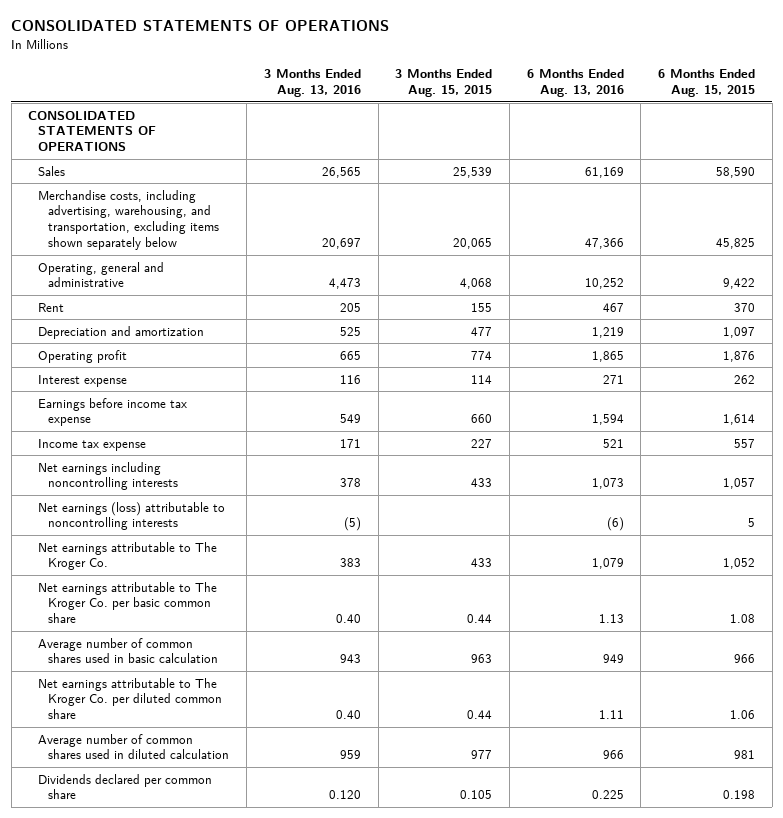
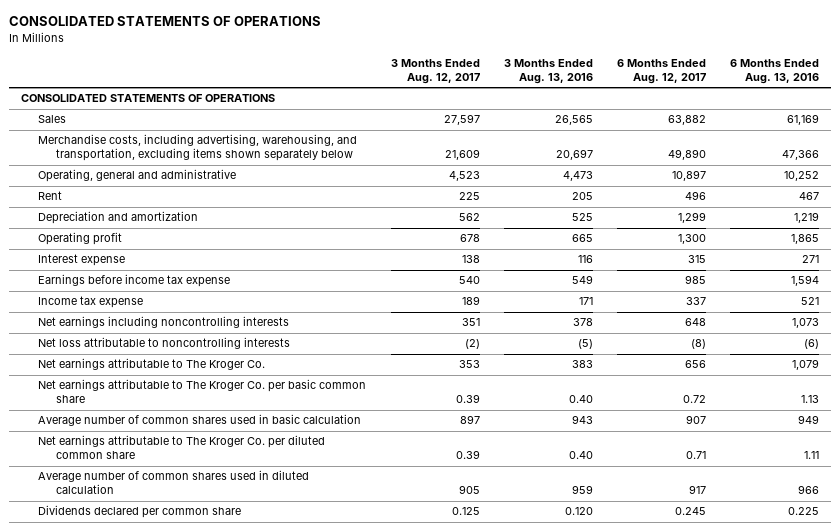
- | 3 Months Ended Aug. 13, 2016 | 3 Months Ended Aug. 15, 2015 | 6 Months Ended Aug. 13, 2016 | 6 Months Ended Aug. 15, 2015
+ | 3 Months Ended Aug. 12, 2017 | 3 Months Ended Aug. 13, 2016 | 6 Months Ended Aug. 12, 2017 | 6 Months Ended Aug. 13, 2016
- Net earnings (loss) attributable to noncontrolling interests | (5) | | (6) | 5
+ Net loss attributable to noncontrolling interests | (2) | (5) | (8) | (6)

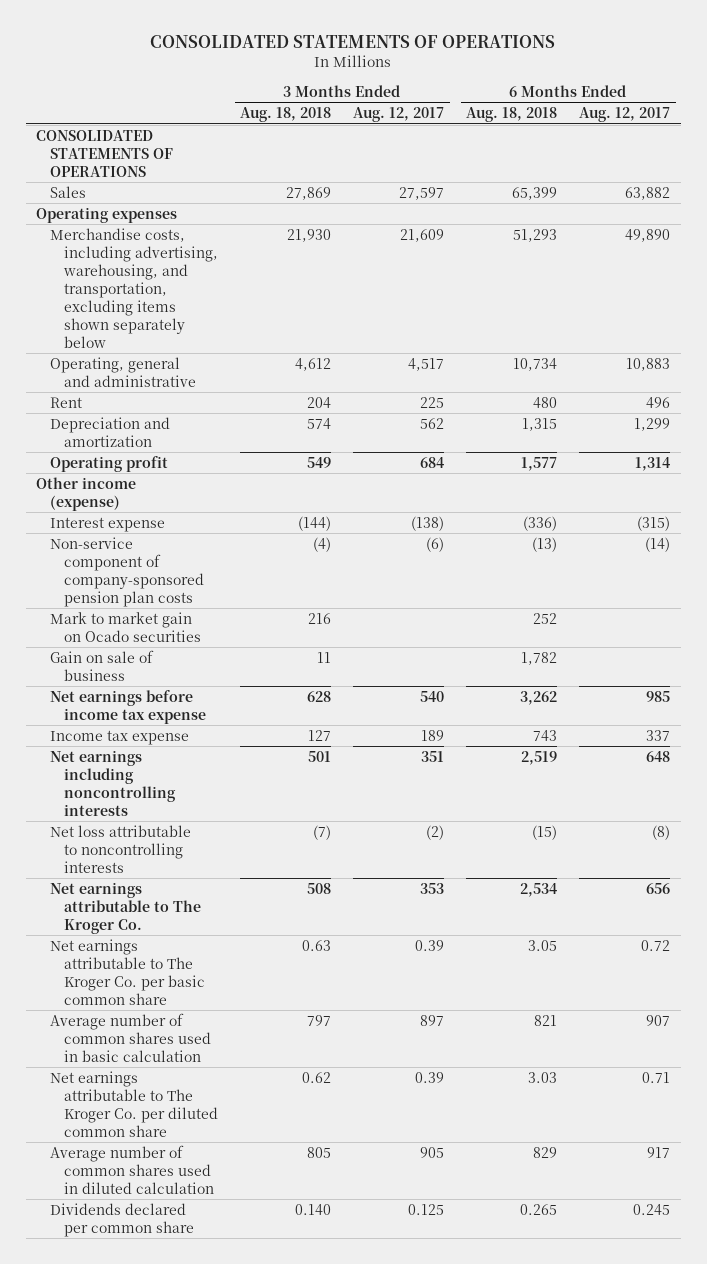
- | 3 Months Ended Aug. 12, 2017 | 3 Months Ended Aug. 13, 2016 | 6 Months Ended Aug. 12, 2017 | 6 Months Ended Aug. 13, 2016
+ | 3 Months Ended Aug. 18, 2018 | 3 Months Ended Aug. 12, 2017 | 6 Months Ended Aug. 18, 2018 | 6 Months Ended Aug. 12, 2017
+ Operating expenses
- Operating, general and administrative | 4,523 | 4,473 | 10,897 | 10,252
+ Operating, general and administrative | 4,612 | 4,517 | 10,734 | 10,883
- Operating profit | 678 | 665 | 1,300 | 1,865
- Interest expense | 138 | 116 | 315 | 271
- Earnings before income tax expense | 540 | 549 | 985 | 1,594
+ Operating profit | 549 | 684 | 1,577 | 1,314
+ Other income (expense)
+ Interest expense | (144) | (138) | (336) | (315)
+ Non-service component of company-sponsored pension plan costs | (4) | (6) | (13) | (14)
+ Mark to market gain on Ocado securities | 216 | | 252 |
+ Gain on sale of business | 11 | | 1,782 |
+ Net earnings before income tax expense | 628 | 540 | 3,262 | 985

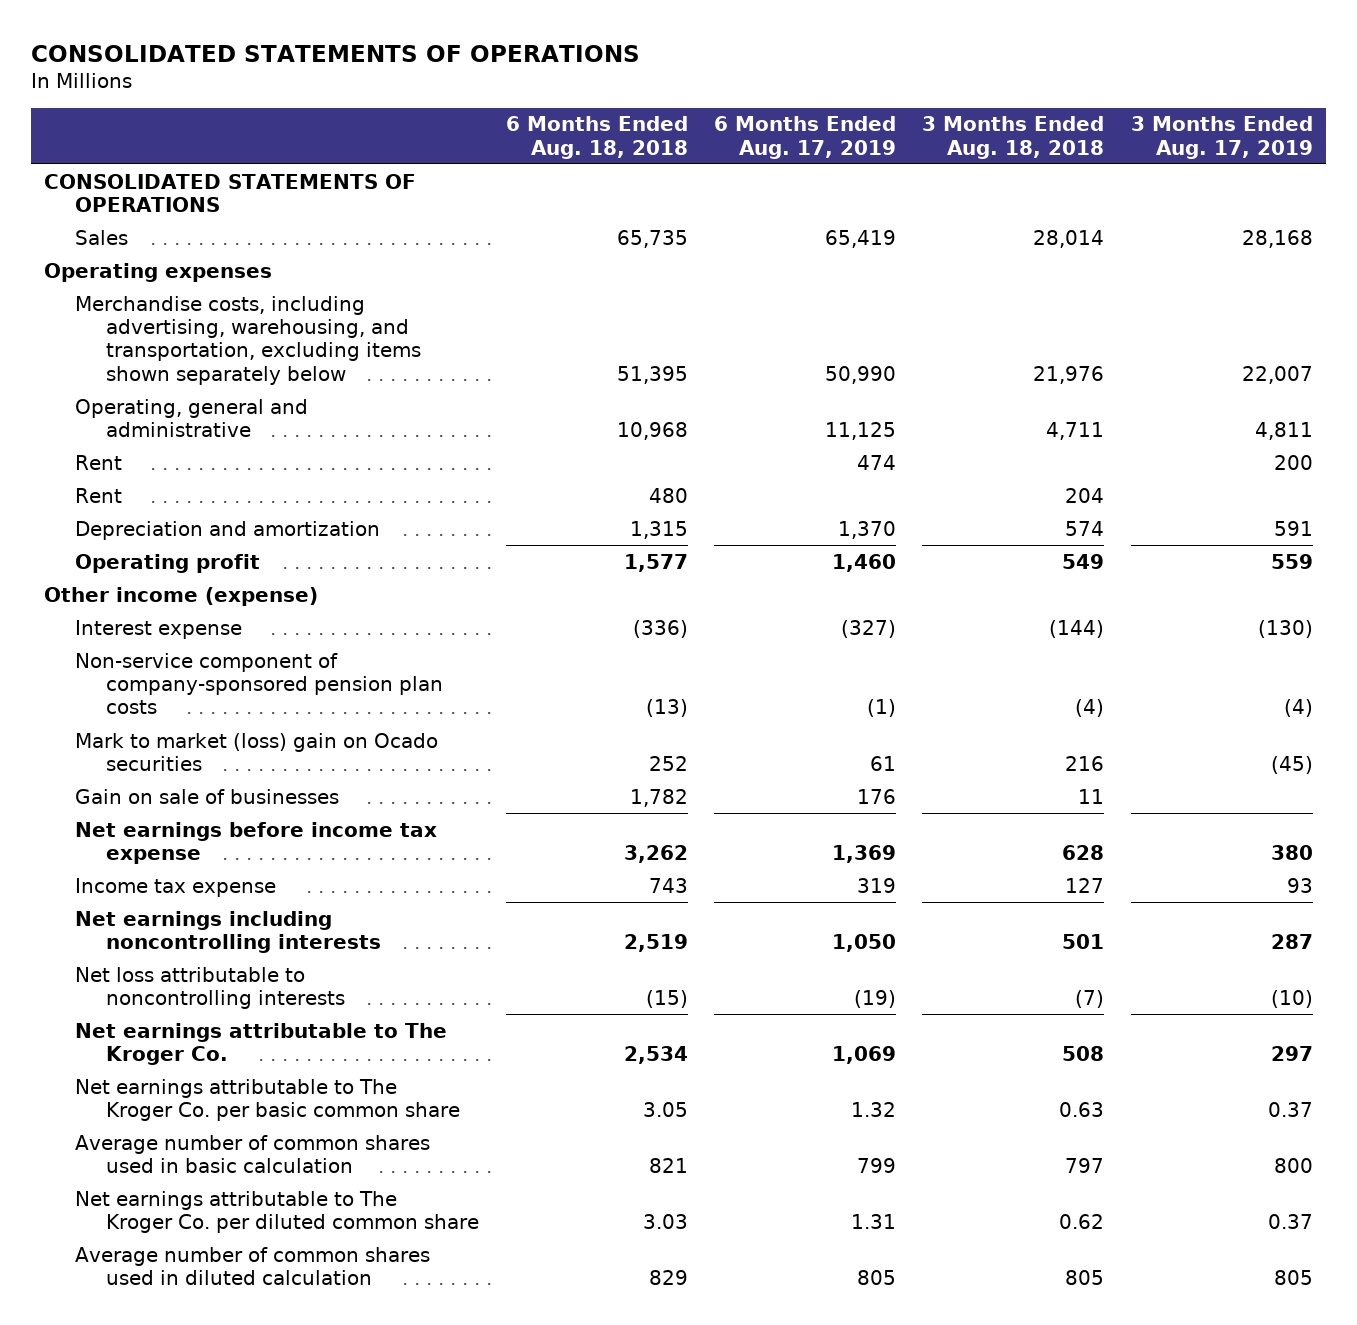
- | 3 Months Ended Aug. 18, 2018 | 3 Months Ended Aug. 12, 2017 | 6 Months Ended Aug. 18, 2018 | 6 Months Ended Aug. 12, 2017
+ | 6 Months Ended Aug. 18, 2018 | 6 Months Ended Aug. 17, 2019 | 3 Months Ended Aug. 18, 2018 | 3 Months Ended Aug. 17, 2019
- Sales | 27,869 | 27,597 | 65,399 | 63,882
+ Sales | 65,735 | 65,419 | 28,014 | 28,168
- Merchandise costs, including advertising, warehousing, and transportation, excluding items shown separately below | 21,930 | 21,609 | 51,293 | 49,890
- Operating, general and administrative | 4,612 | 4,517 | 10,734 | 10,883
+ Merchandise costs, including advertising, warehousing, and transportation, excluding items shown separately below | 51,395 | 50,990 | 21,976 | 22,007
+ Operating, general and administrative | 10,968 | 11,125 | 4,711 | 4,811
+ Rent | | 474 | | 200
- Mark to market gain on Ocado securities | 216 | | 252 |
- Gain on sale of business | 11 | | 1,782 |
+ Mark to market (loss) gain on Ocado securities | 252 | 61 | 216 | (45)
+ Gain on sale of businesses | 1,782 | 176 | 11 |
- Dividends declared per common share | 0.140 | 0.125 | 0.265 | 0.245

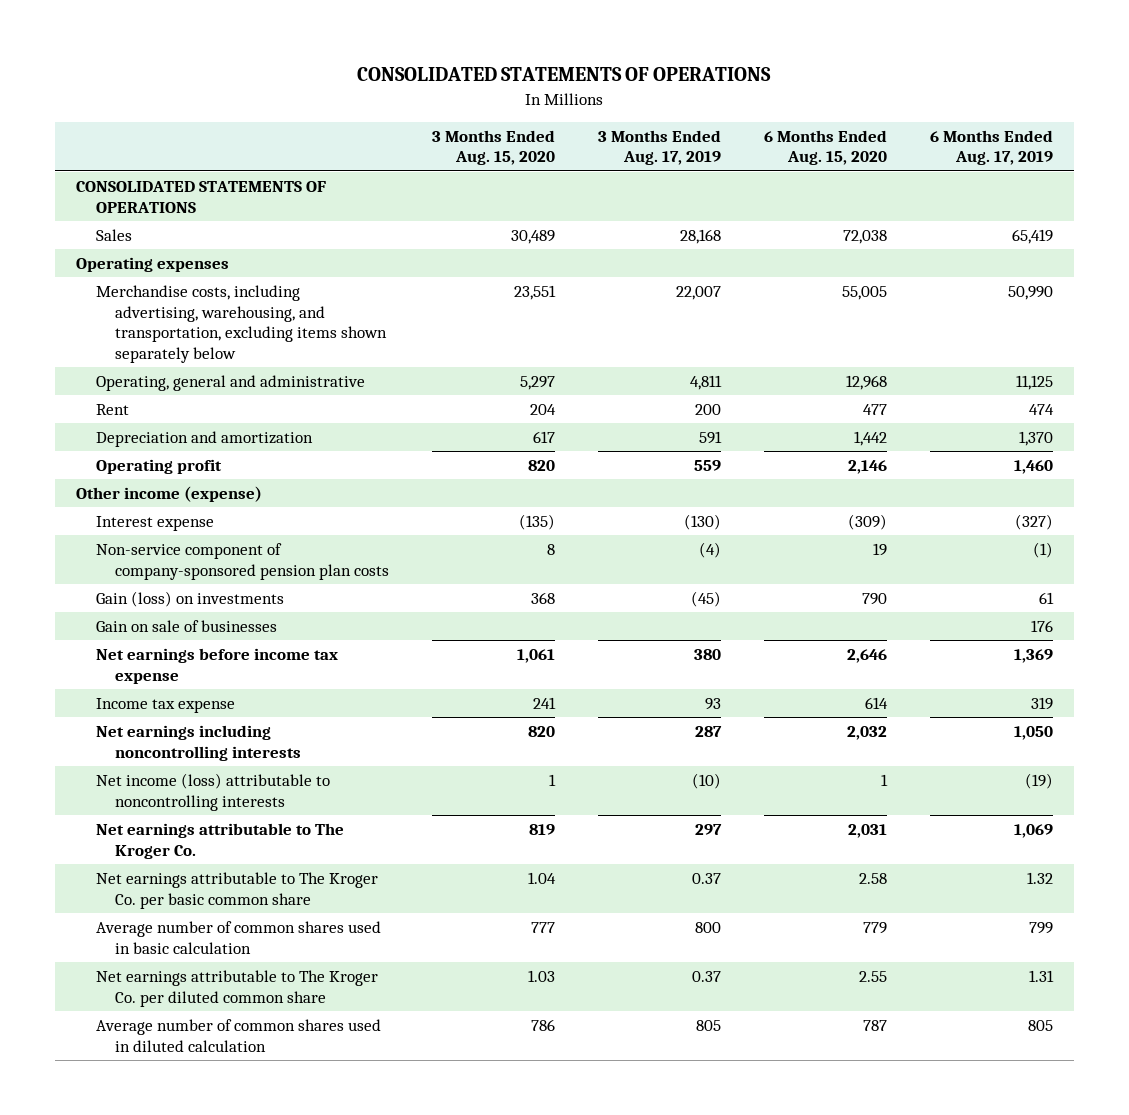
- | 6 Months Ended Aug. 18, 2018 | 6 Months Ended Aug. 17, 2019 | 3 Months Ended Aug. 18, 2018 | 3 Months Ended Aug. 17, 2019
+ | 3 Months Ended Aug. 15, 2020 | 3 Months Ended Aug. 17, 2019 | 6 Months Ended Aug. 15, 2020 | 6 Months Ended Aug. 17, 2019
- Rent | 480 | | 204 |
- Mark to market (loss) gain on Ocado securities | 252 | 61 | 216 | (45)
+ Gain (loss) on investments | 368 | (45) | 790 | 61
- Net loss attributable to noncontrolling interests | (15) | (19) | (7) | (10)
+ Net income (loss) attributable to noncontrolling interests | 1 | (10) | 1 | (19)

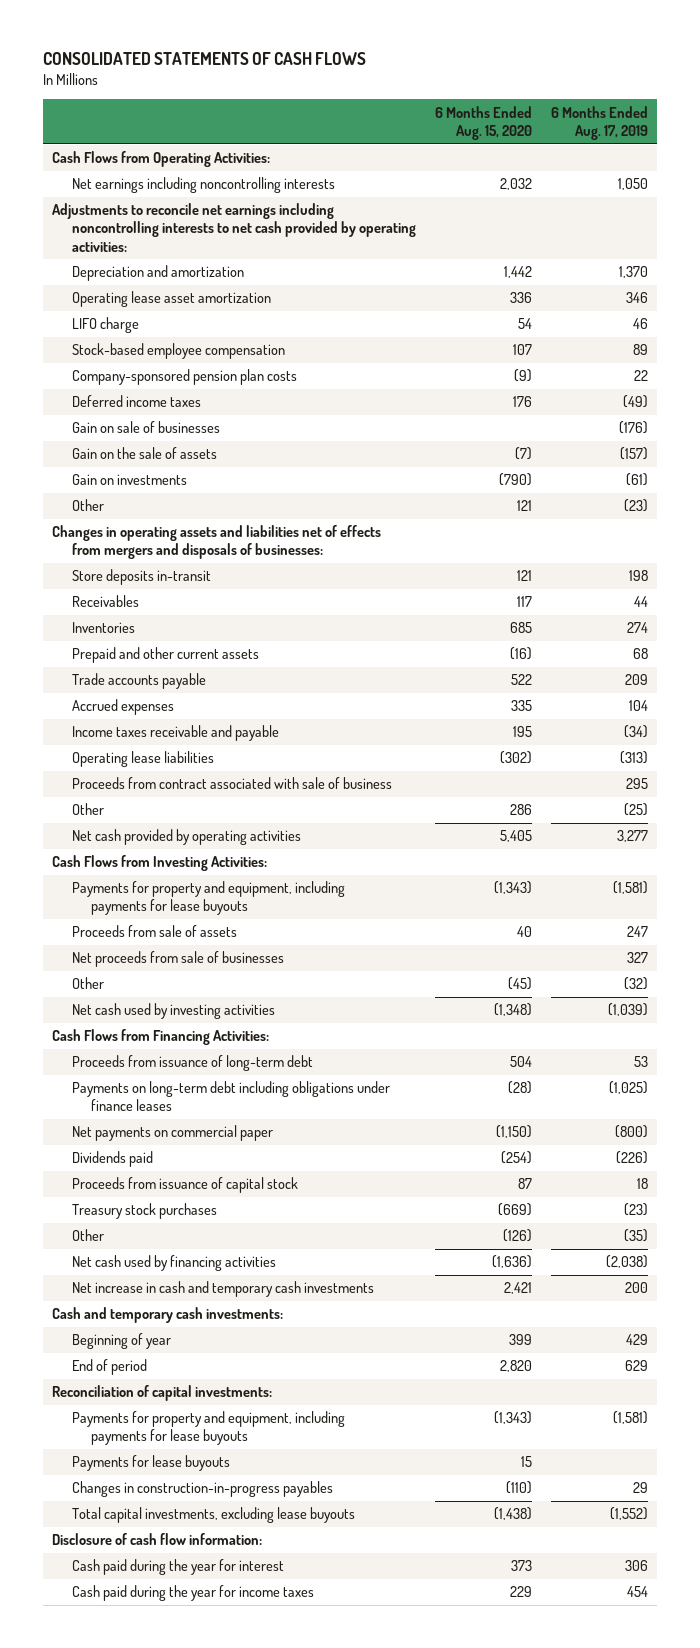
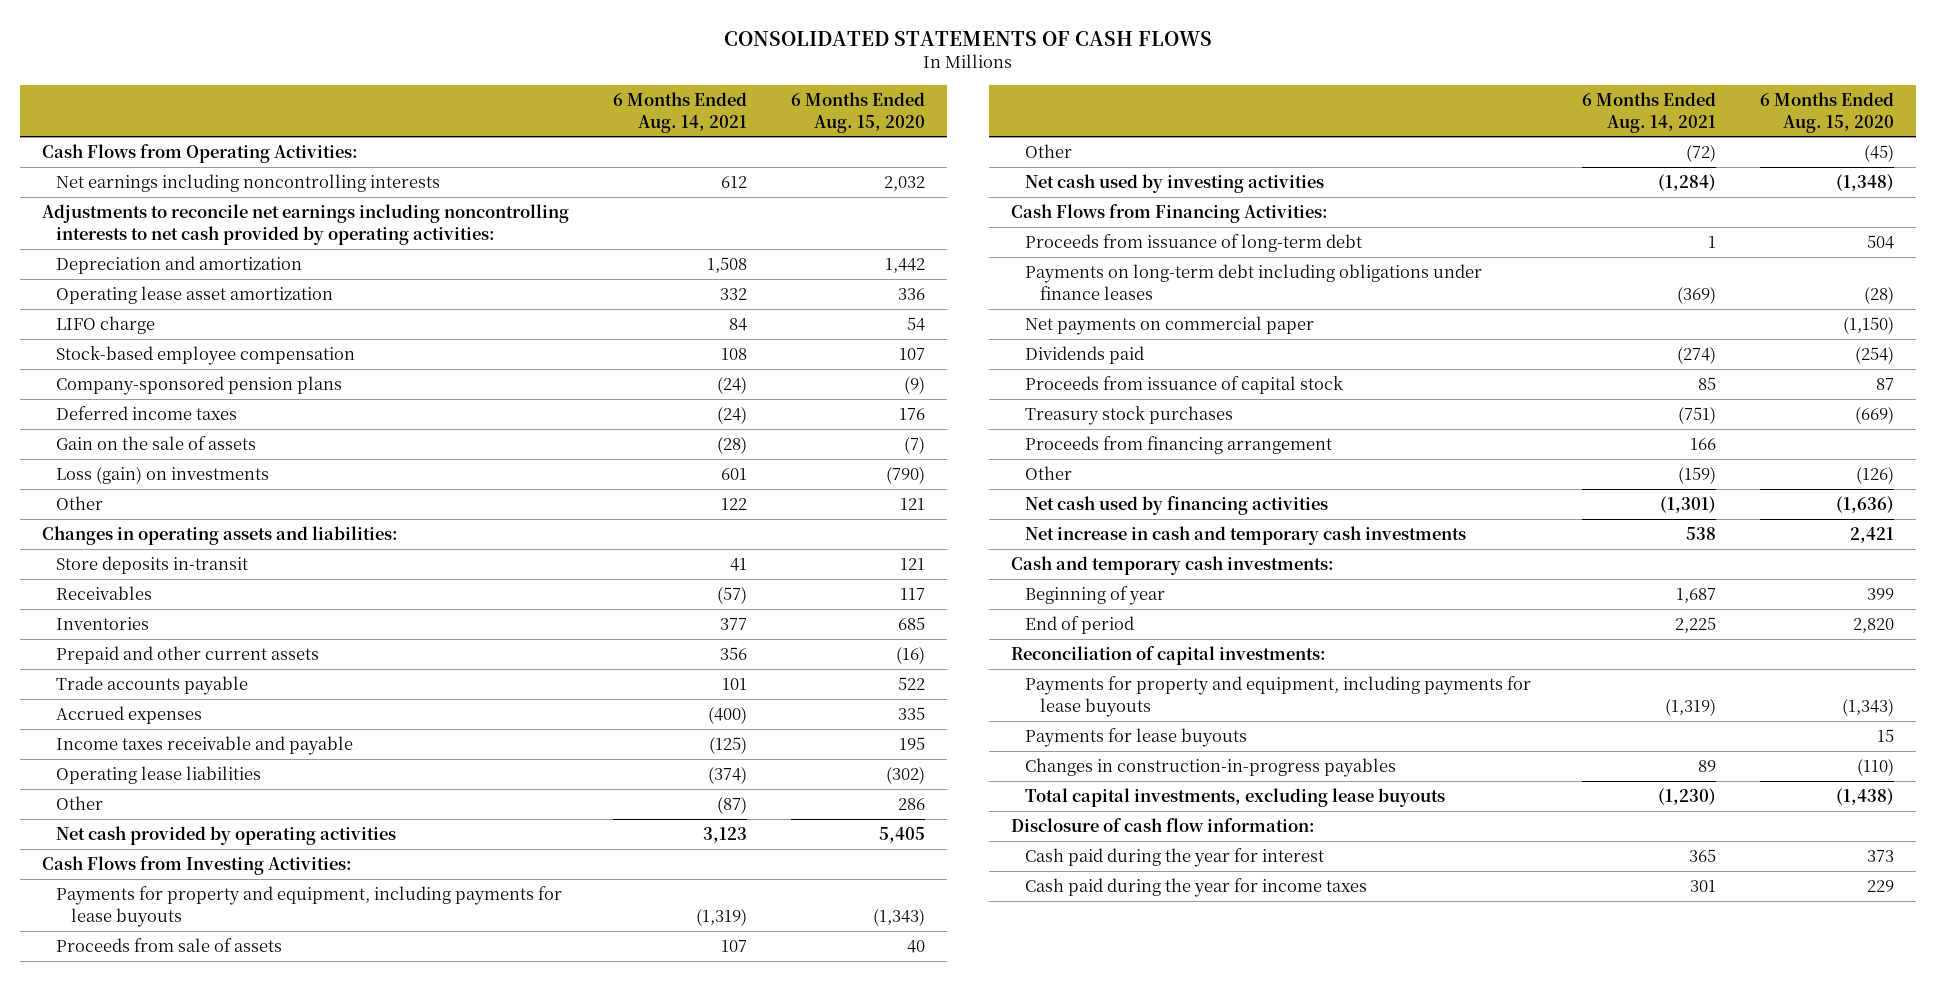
- | 6 Months Ended Aug. 15, 2020 | 6 Months Ended Aug. 17, 2019
+ | 6 Months Ended Aug. 14, 2021 | 6 Months Ended Aug. 15, 2020
- Company-sponsored pension plan costs | (9) | 22
+ Company-sponsored pension plans | (24) | (9)
- Gain on sale of businesses | | (176)
- Gain on investments | (790) | (61)
+ Loss (gain) on investments | 601 | (790)
- Changes in operating assets and liabilities net of effects from mergers and disposals of businesses:
+ Changes in operating assets and liabilities:
- Proceeds from contract associated with sale of business | | 295
- Net proceeds from sale of businesses | | 327
+ Proceeds from financing arrangement | 166 |

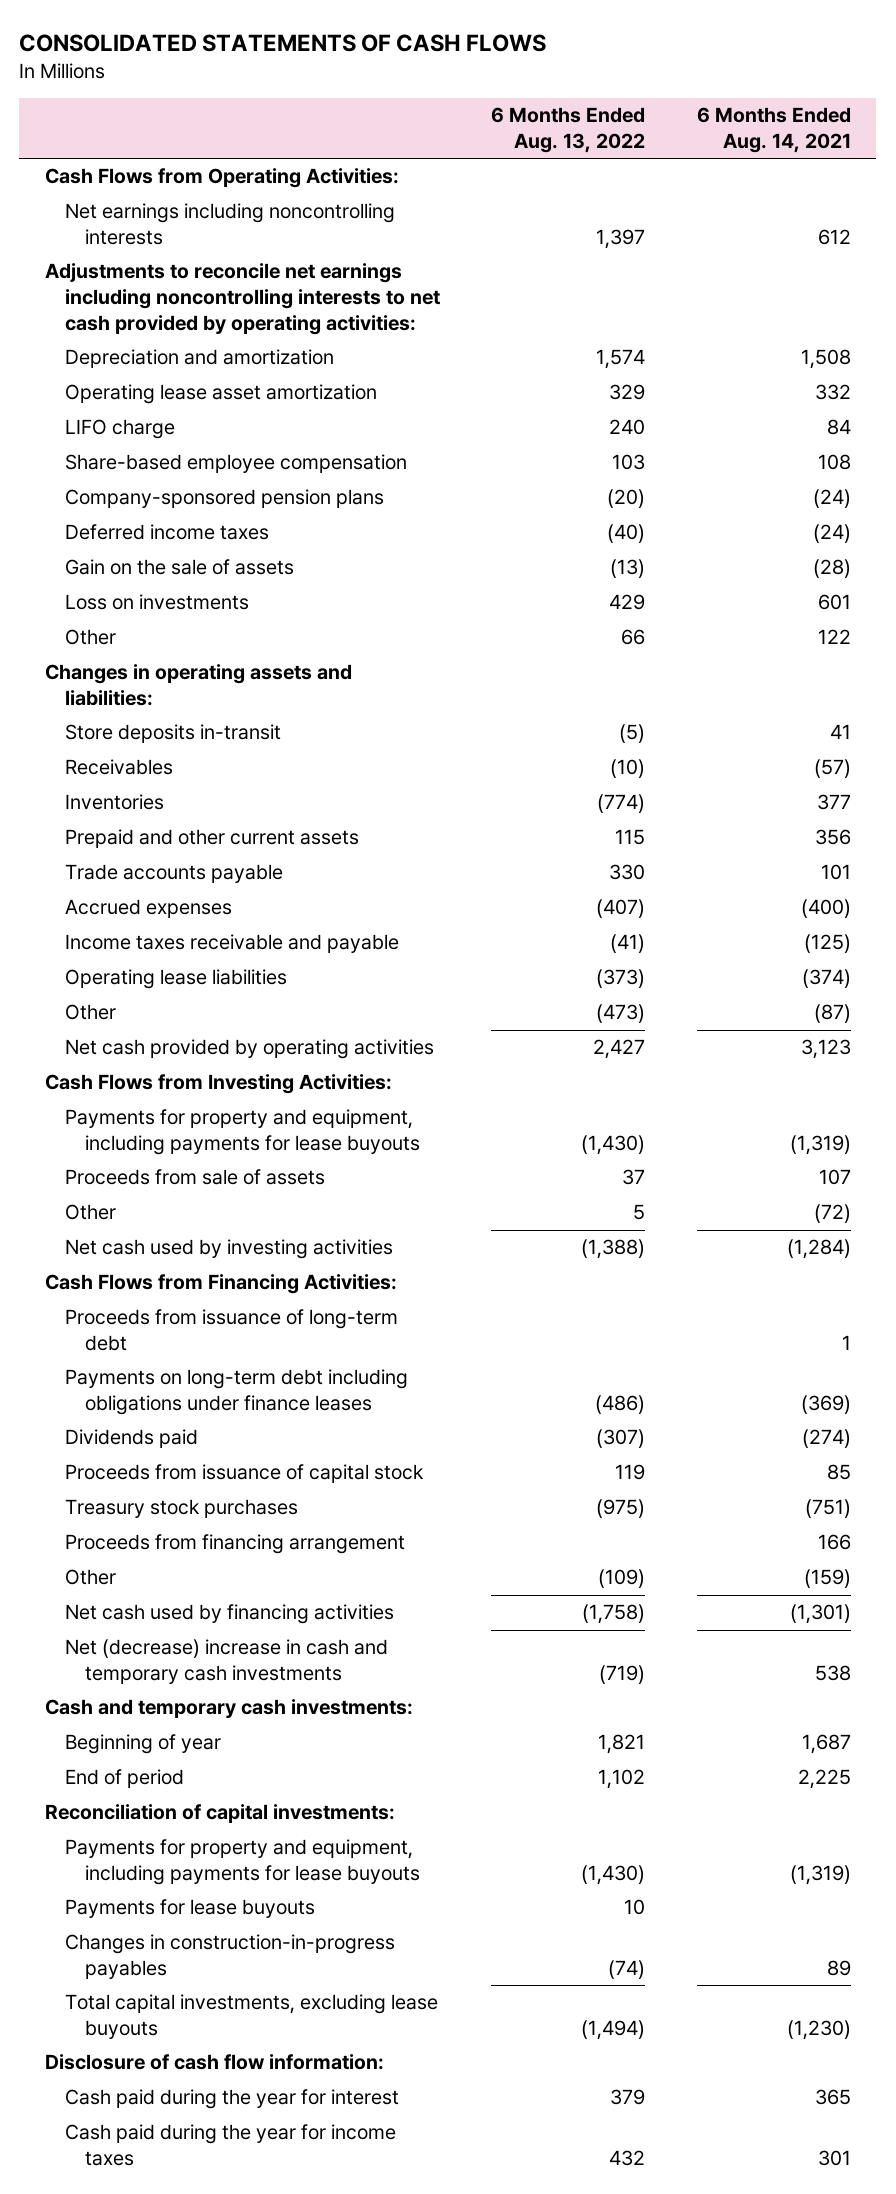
- | 6 Months Ended Aug. 14, 2021 | 6 Months Ended Aug. 15, 2020
+ | 6 Months Ended Aug. 13, 2022 | 6 Months Ended Aug. 14, 2021
- Stock-based employee compensation | 108 | 107
+ Share-based employee compensation | 103 | 108
- Loss (gain) on investments | 601 | (790)
+ Loss on investments | 429 | 601
- Net payments on commercial paper | | (1,150)
- Net increase in cash and temporary cash investments | 538 | 2,421
+ Net (decrease) increase in cash and temporary cash investments | (719) | 538

